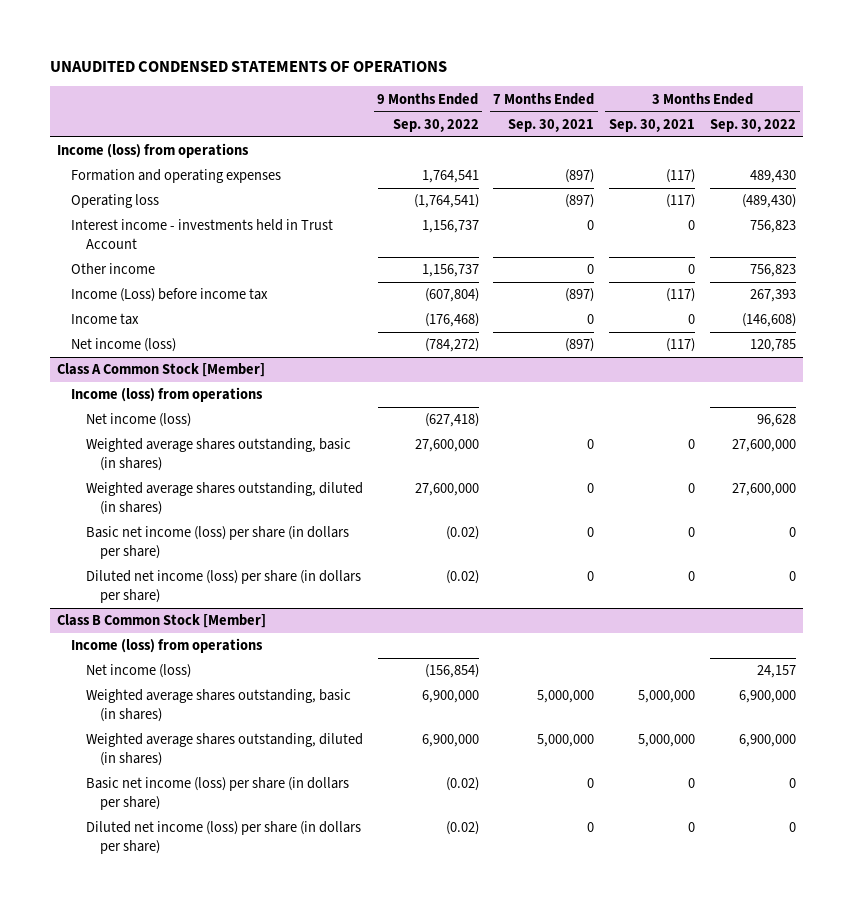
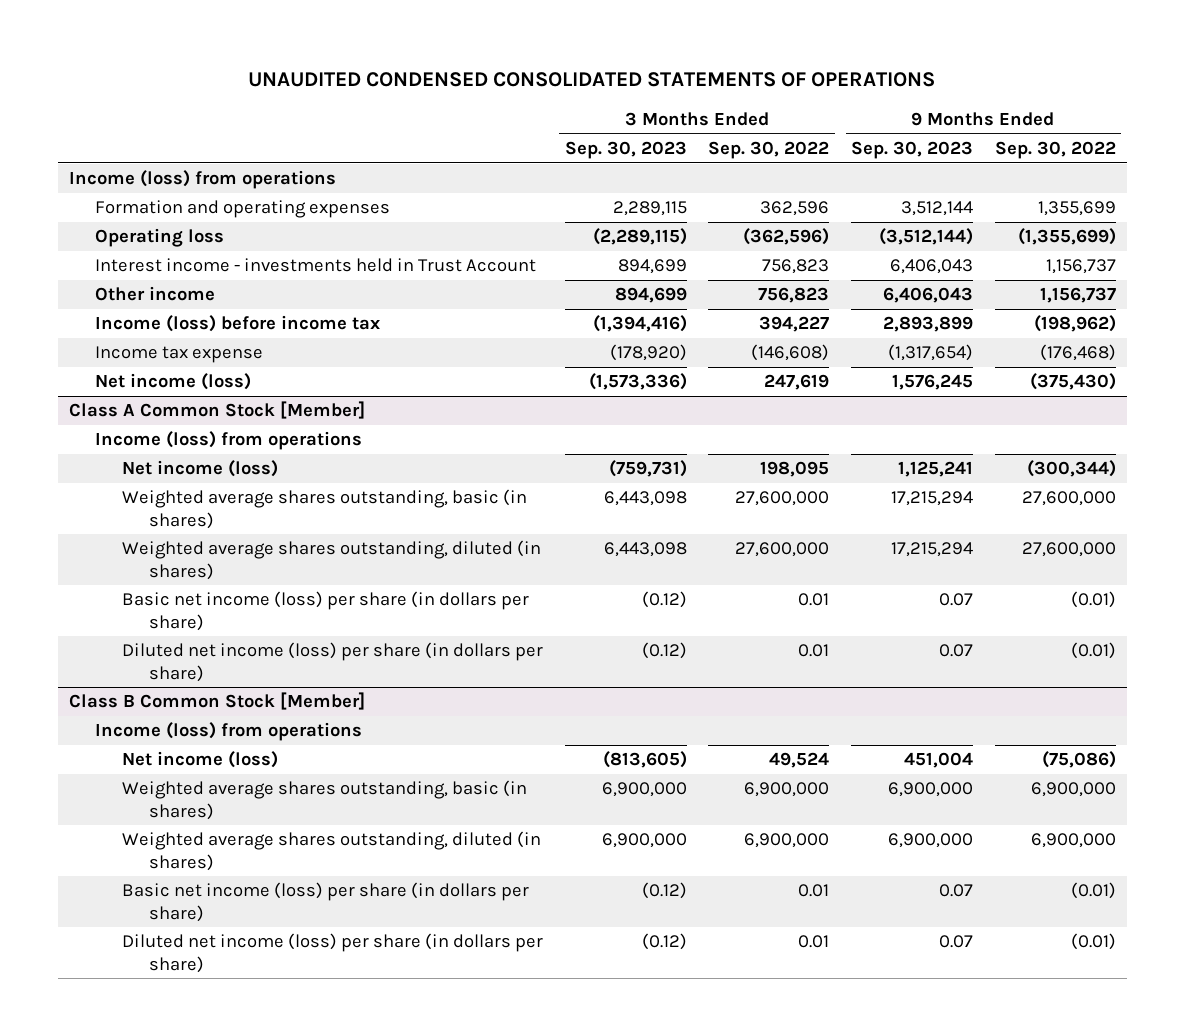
- UNAUDITED CONDENSED STATEMENTS OF OPERATIONS
+ UNAUDITED CONDENSED CONSOLIDATED STATEMENTS OF OPERATIONS
- | 9 Months Ended Sep. 30, 2022 | 7 Months Ended Sep. 30, 2021 | 3 Months Ended Sep. 30, 2021 | 3 Months Ended Sep. 30, 2022
+ | 3 Months Ended Sep. 30, 2023 | 3 Months Ended Sep. 30, 2022 | 9 Months Ended Sep. 30, 2023 | 9 Months Ended Sep. 30, 2022
- Formation and operating expenses | 1,764,541 | (897) | (117) | 489,430
- Operating loss | (1,764,541) | (897) | (117) | (489,430)
+ Formation and operating expenses | 2,289,115 | 362,596 | 3,512,144 | 1,355,699
+ Operating loss | (2,289,115) | (362,596) | (3,512,144) | (1,355,699)
- Income (Loss) before income tax | (607,804) | (897) | (117) | 267,393
- Income tax | (176,468) | 0 | 0 | (146,608)
- Net income (loss) | (784,272) | (897) | (117) | 120,785
+ Income (loss) before income tax | (1,394,416) | 394,227 | 2,893,899 | (198,962)
+ Income tax expense | (178,920) | (146,608) | (1,317,654) | (176,468)
+ Net income (loss) | (1,573,336) | 247,619 | 1,576,245 | (375,430)
@ Class A Common Stock [Member]
- Net income (loss) | (627,418) | | | 96,628
+ Net income (loss) | (759,731) | 198,095 | 1,125,241 | (300,344)
- Basic net income (loss) per share (in dollars per share) | (0.02) | 0 | 0 | 0
- Diluted net income (loss) per share (in dollars per share) | (0.02) | 0 | 0 | 0
+ Basic net income (loss) per share (in dollars per share) | (0.12) | 0.01 | 0.07 | (0.01)
+ Diluted net income (loss) per share (in dollars per share) | (0.12) | 0.01 | 0.07 | (0.01)
@ Class B Common Stock [Member]
- Net income (loss) | (156,854) | | | 24,157
+ Net income (loss) | (813,605) | 49,524 | 451,004 | (75,086)
- Basic net income (loss) per share (in dollars per share) | (0.02) | 0 | 0 | 0
- Diluted net income (loss) per share (in dollars per share) | (0.02) | 0 | 0 | 0
+ Basic net income (loss) per share (in dollars per share) | (0.12) | 0.01 | 0.07 | (0.01)
+ Diluted net income (loss) per share (in dollars per share) | (0.12) | 0.01 | 0.07 | (0.01)

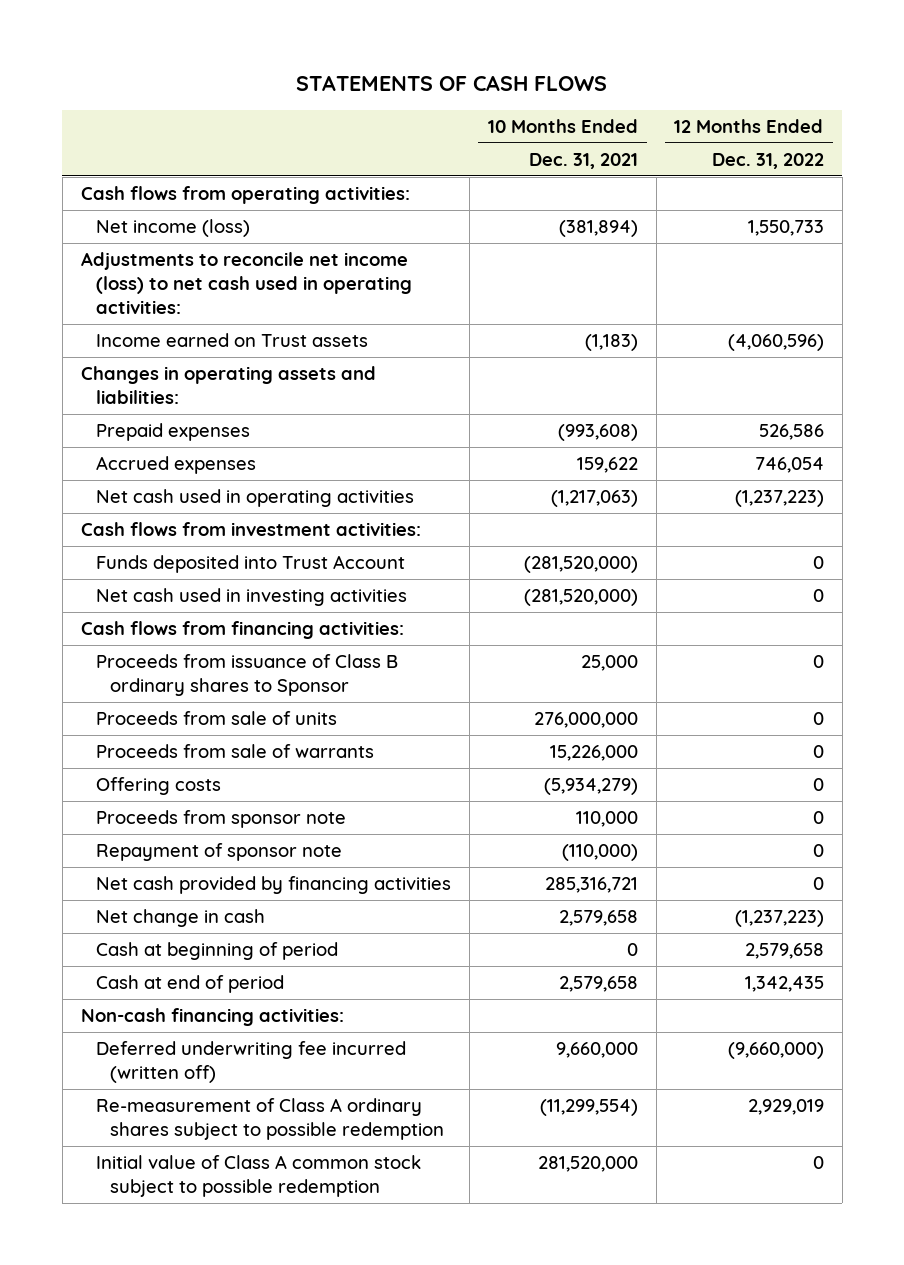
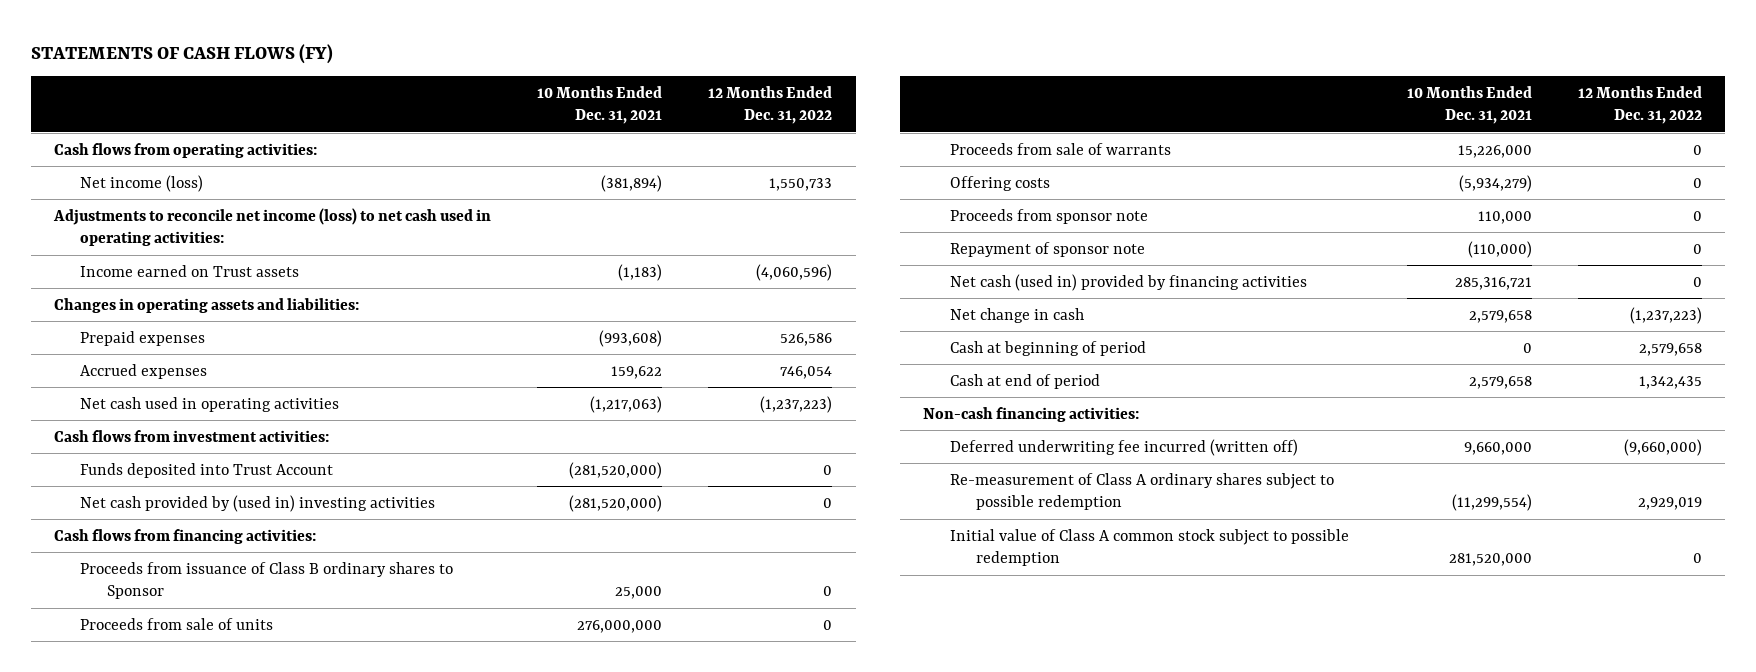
- STATEMENTS OF CASH FLOWS
+ STATEMENTS OF CASH FLOWS (FY)
- Net cash used in investing activities | (281,520,000) | 0
+ Net cash provided by (used in) investing activities | (281,520,000) | 0
- Net cash provided by financing activities | 285,316,721 | 0
+ Net cash (used in) provided by financing activities | 285,316,721 | 0

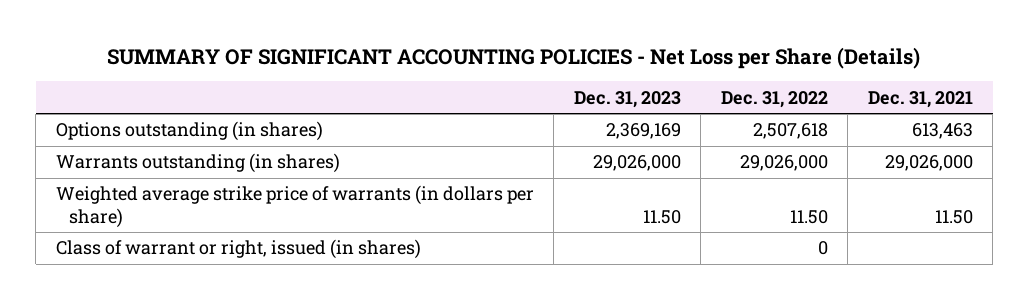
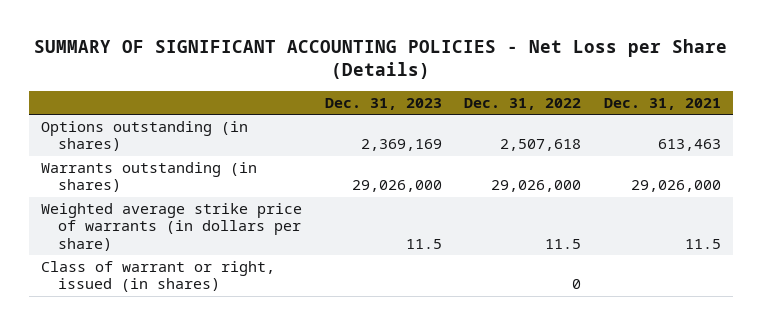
- Weighted average strike price of warrants (in dollars per share) | 11.50 | 11.50 | 11.50
+ Weighted average strike price of warrants (in dollars per share) | 11.5 | 11.5 | 11.5

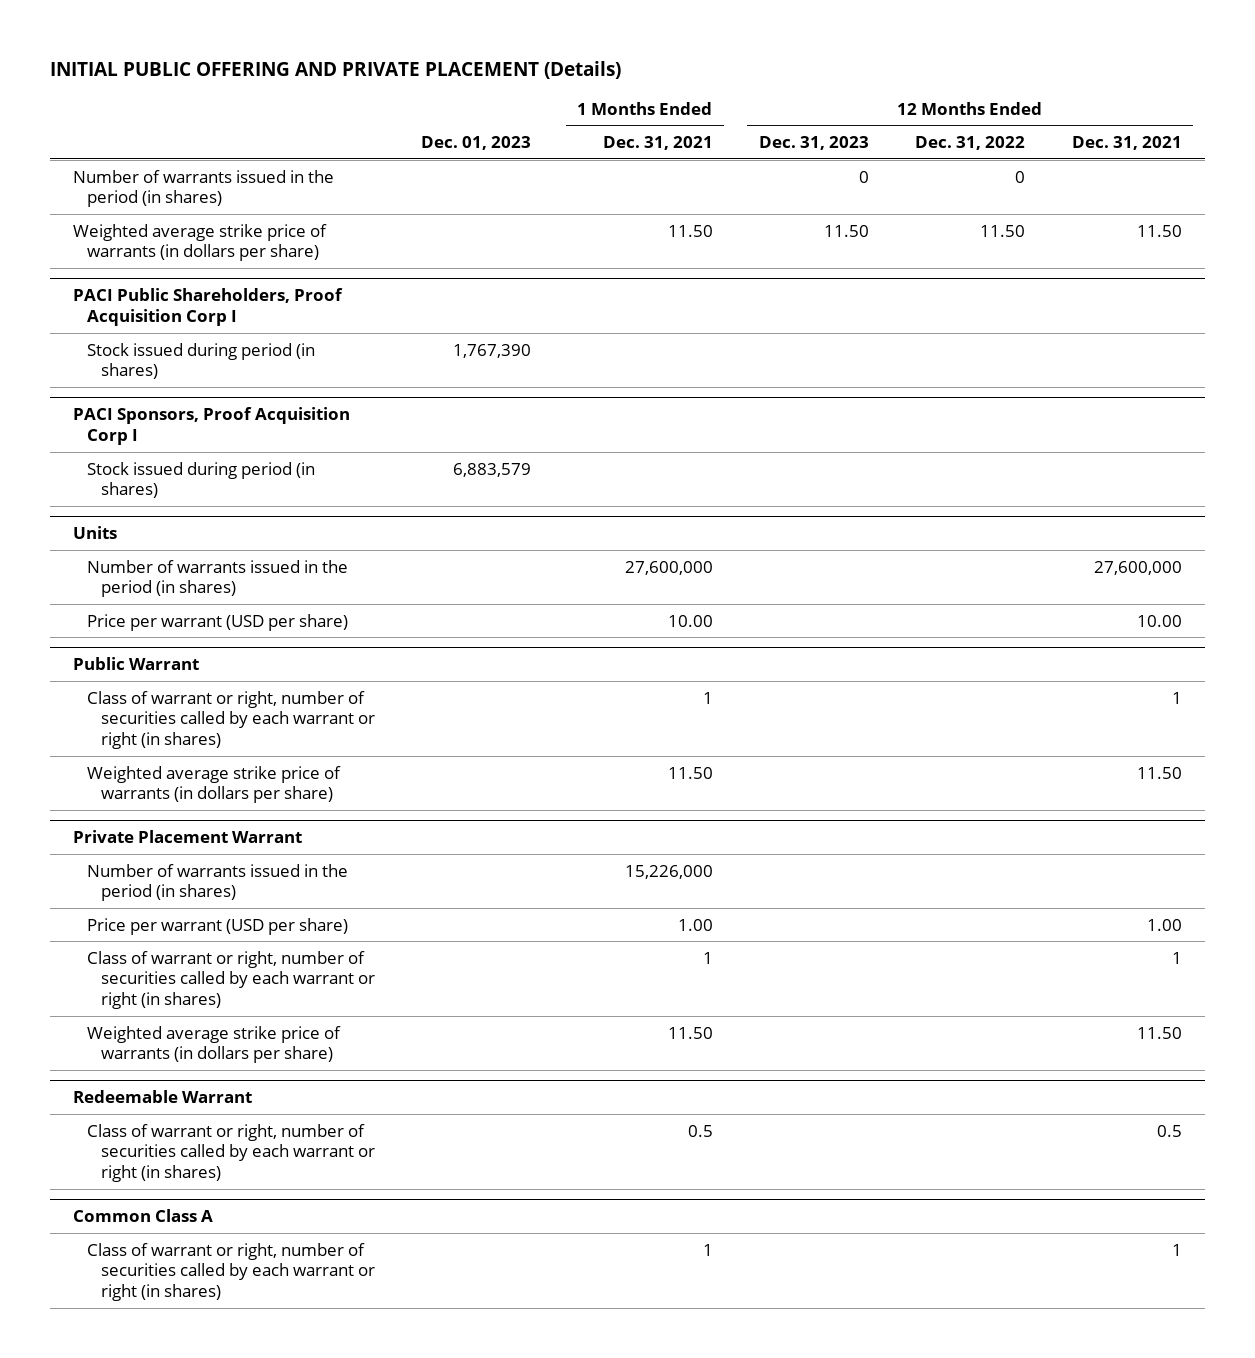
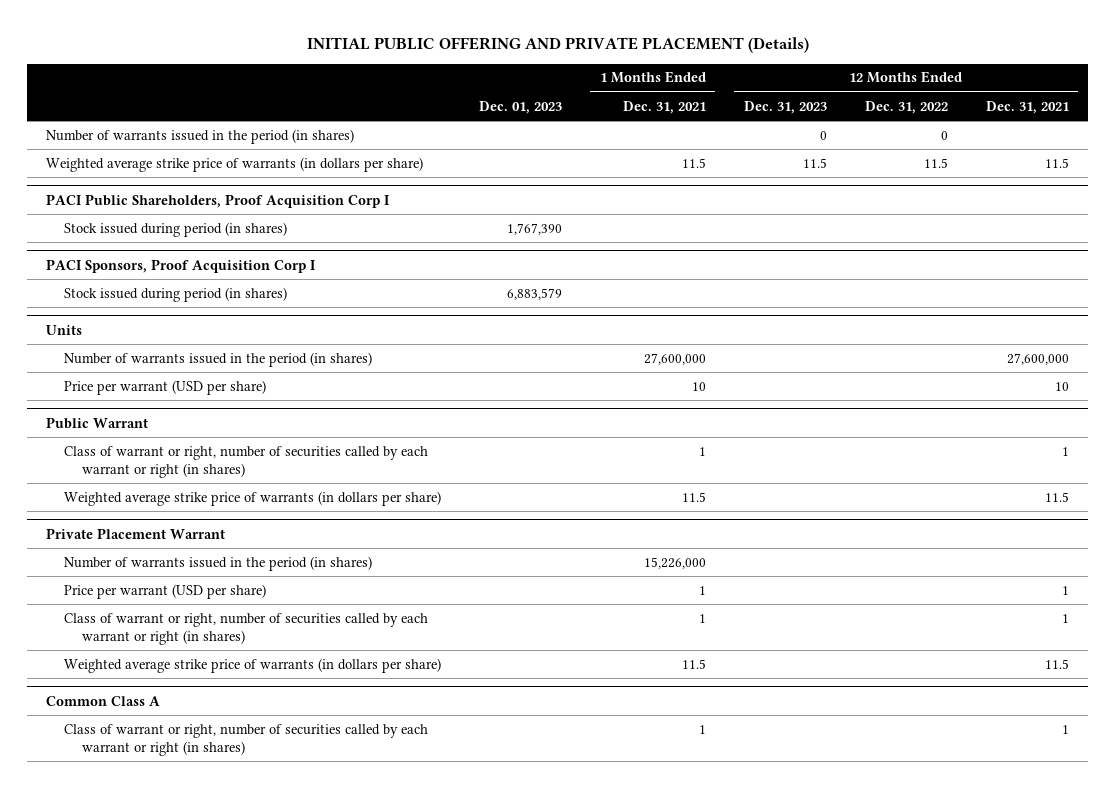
- Weighted average strike price of warrants (in dollars per share) | | 11.50 | 11.50 | 11.50 | 11.50
+ Weighted average strike price of warrants (in dollars per share) | | 11.5 | 11.5 | 11.5 | 11.5
@ Units
- Price per warrant (USD per share) | | 10.00 | | | 10.00
+ Price per warrant (USD per share) | | 10 | | | 10
@ Public Warrant
- Weighted average strike price of warrants (in dollars per share) | | 11.50 | | | 11.50
+ Weighted average strike price of warrants (in dollars per share) | | 11.5 | | | 11.5
@ Private Placement Warrant
- Price per warrant (USD per share) | | 1.00 | | | 1.00
+ Price per warrant (USD per share) | | 1 | | | 1
- Weighted average strike price of warrants (in dollars per share) | | 11.50 | | | 11.50
- Redeemable Warrant
- Class of warrant or right, number of securities called by each warrant or right (in shares) | | 0.5 | | | 0.5
@ Private Placement Warrant
+ Weighted average strike price of warrants (in dollars per share) | | 11.5 | | | 11.5

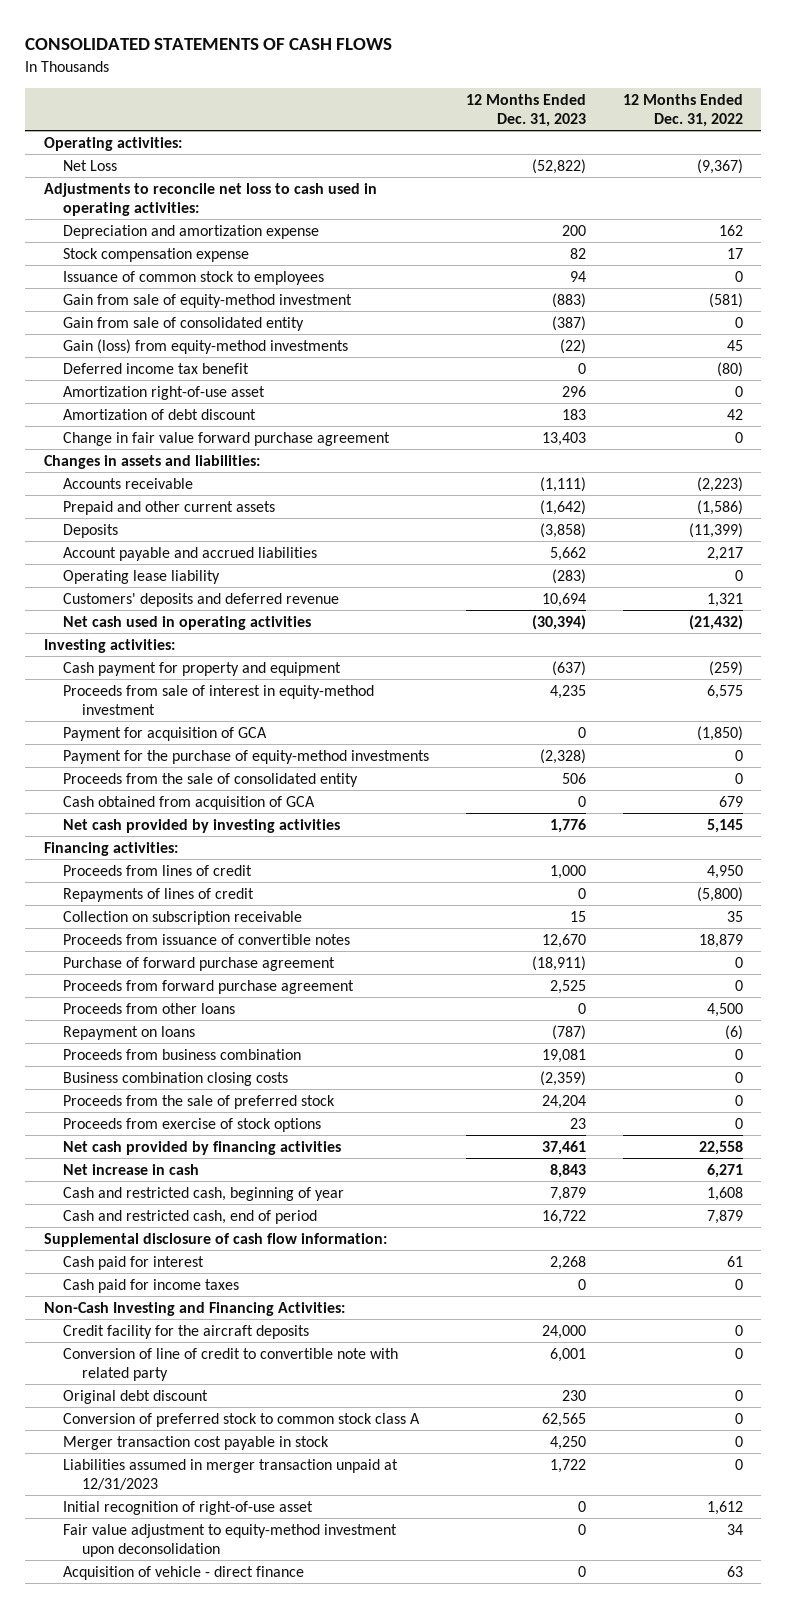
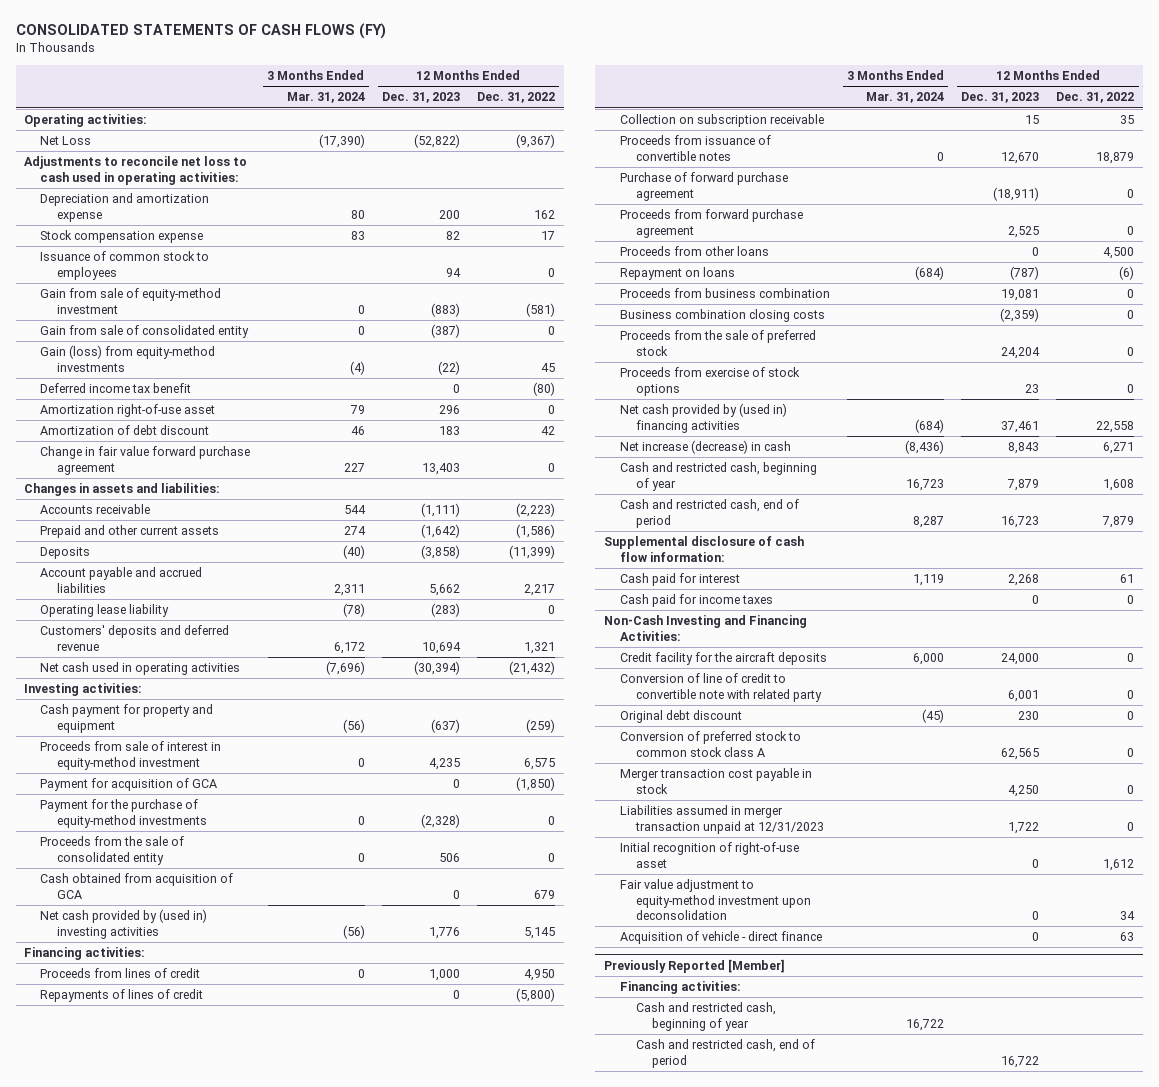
- CONSOLIDATED STATEMENTS OF CASH FLOWS
+ CONSOLIDATED STATEMENTS OF CASH FLOWS (FY)
- | 12 Months Ended Dec. 31, 2023 | 12 Months Ended Dec. 31, 2022
+ | 3 Months Ended Mar. 31, 2024 | 12 Months Ended Dec. 31, 2023 | 12 Months Ended Dec. 31, 2022
- Net cash provided by investing activities | 1,776 | 5,145
+ Net cash provided by (used in) investing activities | (56) | 1,776 | 5,145
- Net cash provided by financing activities | 37,461 | 22,558
- Net increase in cash | 8,843 | 6,271
+ Net cash provided by (used in) financing activities | (684) | 37,461 | 22,558
+ Net increase (decrease) in cash | (8,436) | 8,843 | 6,271
- Cash and restricted cash, end of period | 16,722 | 7,879
+ Cash and restricted cash, end of period | 8,287 | 16,723 | 7,879
+ Previously Reported [Member]
+ Financing activities:
+ Cash and restricted cash, beginning of year | 16,722 | |
+ Cash and restricted cash, end of period | | 16,722 |

